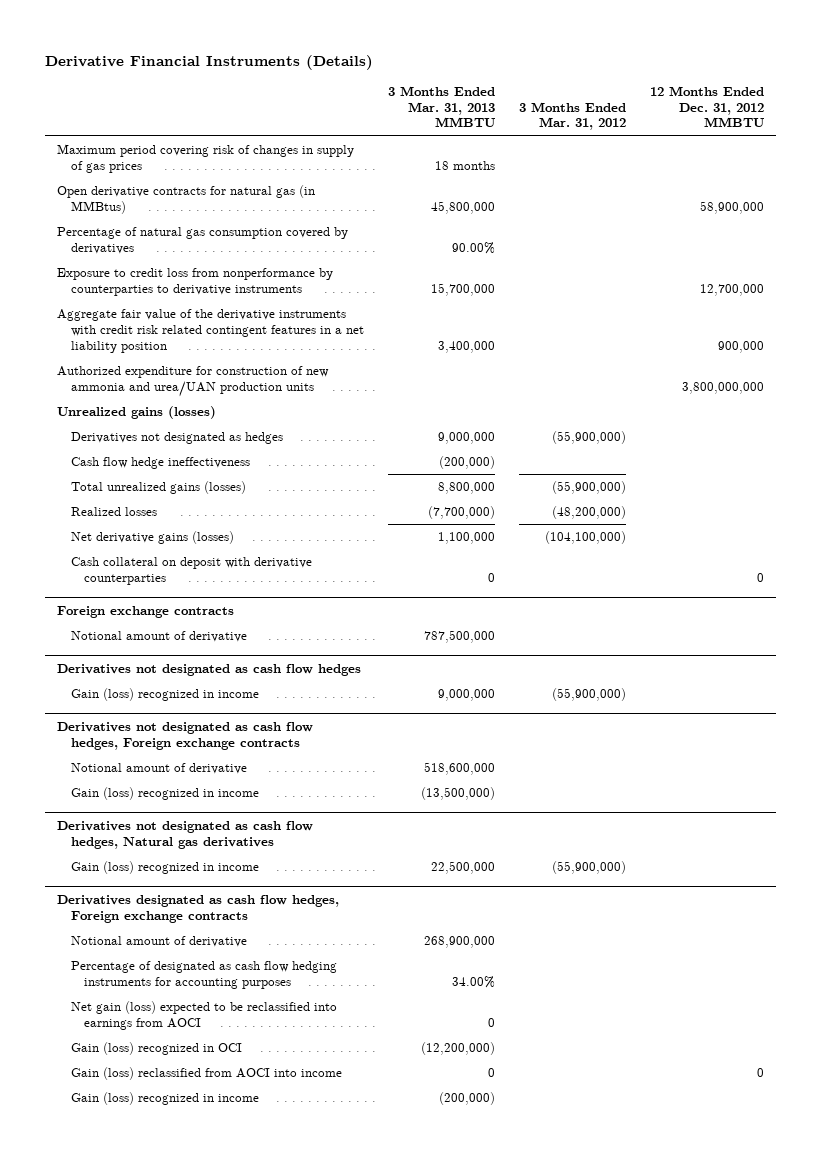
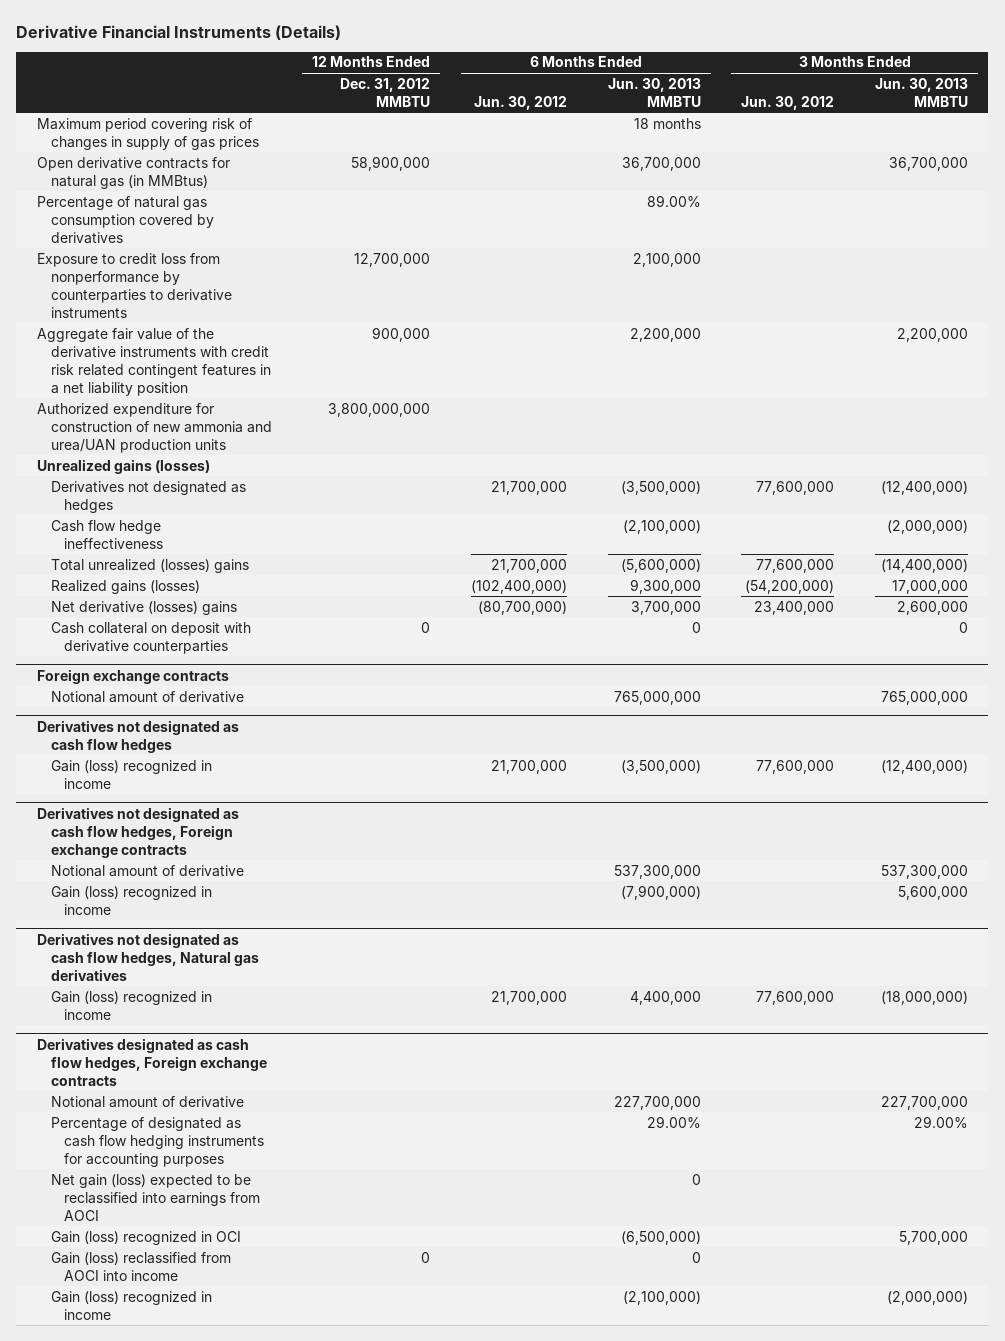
- | 3 Months Ended Mar. 31, 2013 MMBTU | 3 Months Ended Mar. 31, 2012 | 12 Months Ended Dec. 31, 2012 MMBTU
+ | 12 Months Ended Dec. 31, 2012 MMBTU | 6 Months Ended Jun. 30, 2012 | 6 Months Ended Jun. 30, 2013 MMBTU | 3 Months Ended Jun. 30, 2012 | 3 Months Ended Jun. 30, 2013 MMBTU
- Total unrealized gains (losses) | 8,800,000 | (55,900,000) |
- Realized losses | (7,700,000) | (48,200,000) |
- Net derivative gains (losses) | 1,100,000 | (104,100,000) |
+ Total unrealized (losses) gains | | 21,700,000 | (5,600,000) | 77,600,000 | (14,400,000)
+ Realized gains (losses) | | (102,400,000) | 9,300,000 | (54,200,000) | 17,000,000
+ Net derivative (losses) gains | | (80,700,000) | 3,700,000 | 23,400,000 | 2,600,000

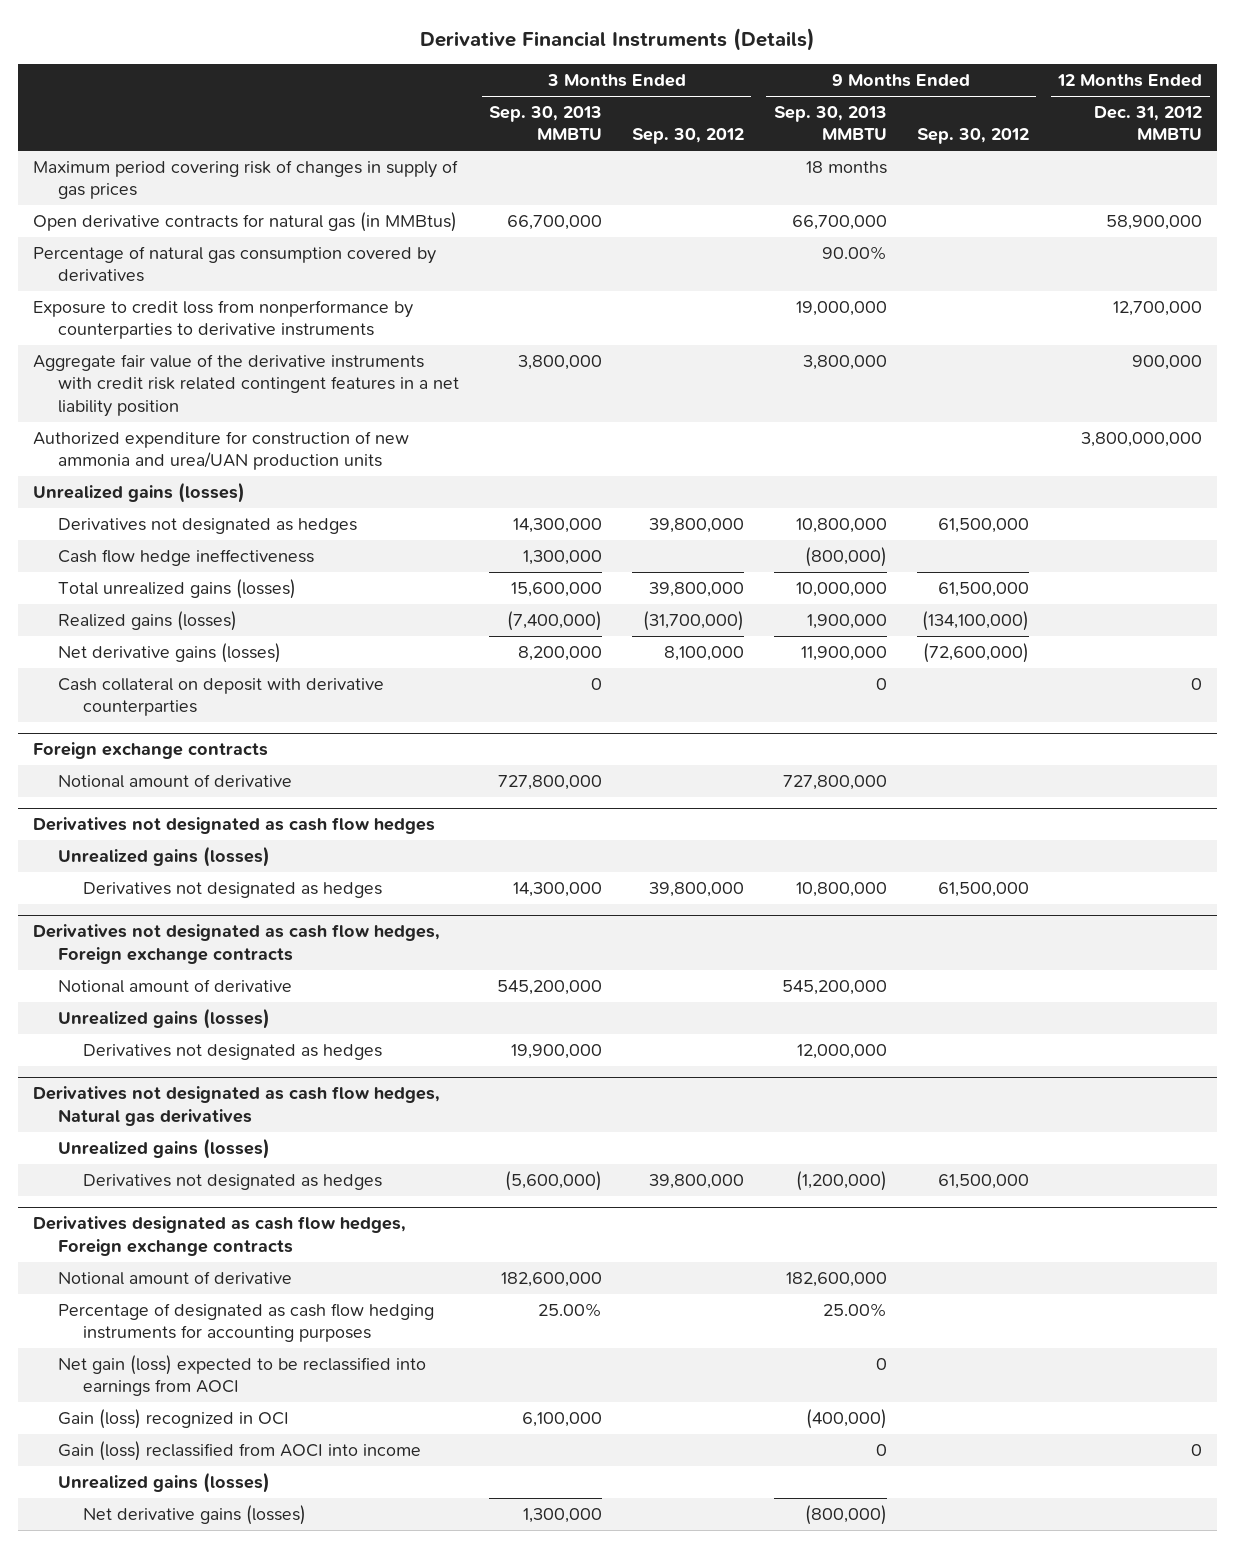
- | 12 Months Ended Dec. 31, 2012 MMBTU | 6 Months Ended Jun. 30, 2012 | 6 Months Ended Jun. 30, 2013 MMBTU | 3 Months Ended Jun. 30, 2012 | 3 Months Ended Jun. 30, 2013 MMBTU
+ | 3 Months Ended Sep. 30, 2013 MMBTU | 3 Months Ended Sep. 30, 2012 | 9 Months Ended Sep. 30, 2013 MMBTU | 9 Months Ended Sep. 30, 2012 | 12 Months Ended Dec. 31, 2012 MMBTU
- Total unrealized (losses) gains | | 21,700,000 | (5,600,000) | 77,600,000 | (14,400,000)
+ Total unrealized gains (losses) | 15,600,000 | 39,800,000 | 10,000,000 | 61,500,000 |
- Net derivative (losses) gains | | (80,700,000) | 3,700,000 | 23,400,000 | 2,600,000
+ Net derivative gains (losses) | 8,200,000 | 8,100,000 | 11,900,000 | (72,600,000) |
@ Derivatives not designated as cash flow hedges
- Gain (loss) recognized in income | | 21,700,000 | (3,500,000) | 77,600,000 | (12,400,000)
+ Unrealized gains (losses)
+ Derivatives not designated as hedges | 14,300,000 | 39,800,000 | 10,800,000 | 61,500,000 |
@ Derivatives not designated as cash flow hedges, Foreign exchange contracts
- Gain (loss) recognized in income | | | (7,900,000) | | 5,600,000
+ Unrealized gains (losses)
+ Derivatives not designated as hedges | 19,900,000 | | 12,000,000 | |
@ Derivatives not designated as cash flow hedges, Natural gas derivatives
- Gain (loss) recognized in income | | 21,700,000 | 4,400,000 | 77,600,000 | (18,000,000)
+ Unrealized gains (losses)
+ Derivatives not designated as hedges | (5,600,000) | 39,800,000 | (1,200,000) | 61,500,000 |
@ Derivatives designated as cash flow hedges, Foreign exchange contracts
- Gain (loss) recognized in income | | | (2,100,000) | | (2,000,000)
+ Unrealized gains (losses)
+ Net derivative gains (losses) | 1,300,000 | | (800,000) | |

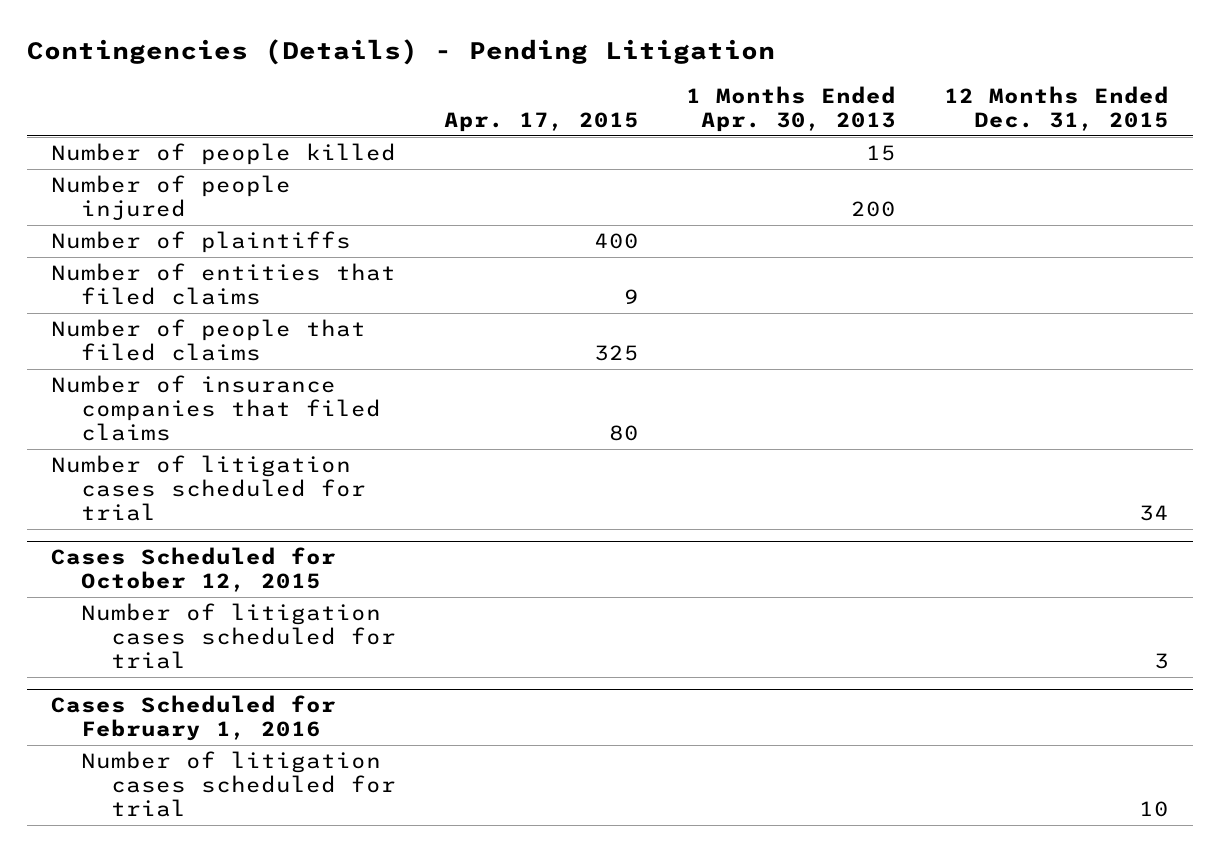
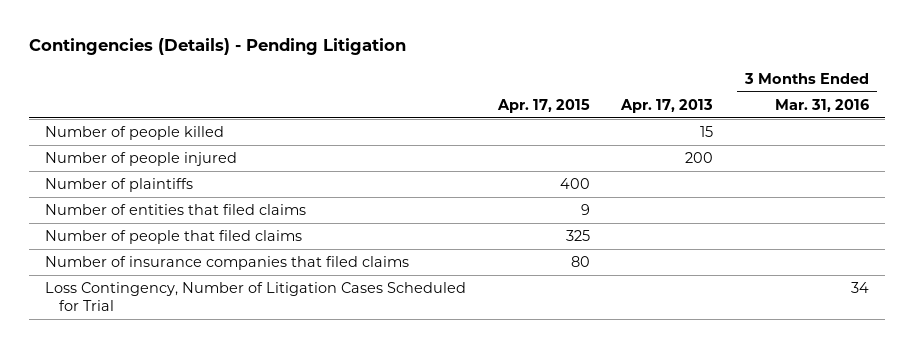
- | Apr. 17, 2015 | 1 Months Ended Apr. 30, 2013 | 12 Months Ended Dec. 31, 2015
+ | Apr. 17, 2015 | Apr. 17, 2013 | 3 Months Ended Mar. 31, 2016
- Number of litigation cases scheduled for trial | | | 34
- Cases Scheduled for October 12, 2015
- Number of litigation cases scheduled for trial | | | 3
- Cases Scheduled for February 1, 2016
- Number of litigation cases scheduled for trial | | | 10
+ Loss Contingency, Number of Litigation Cases Scheduled for Trial | | | 34

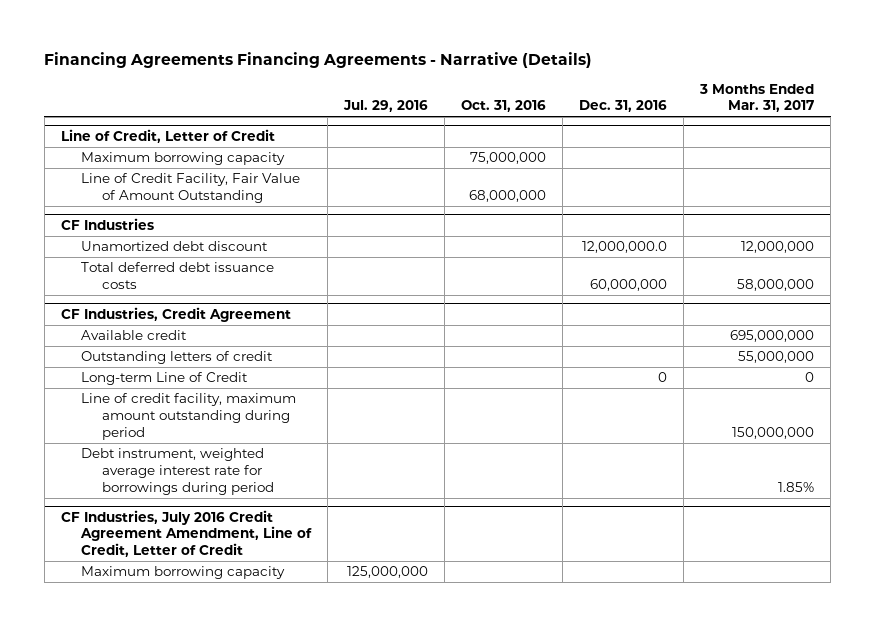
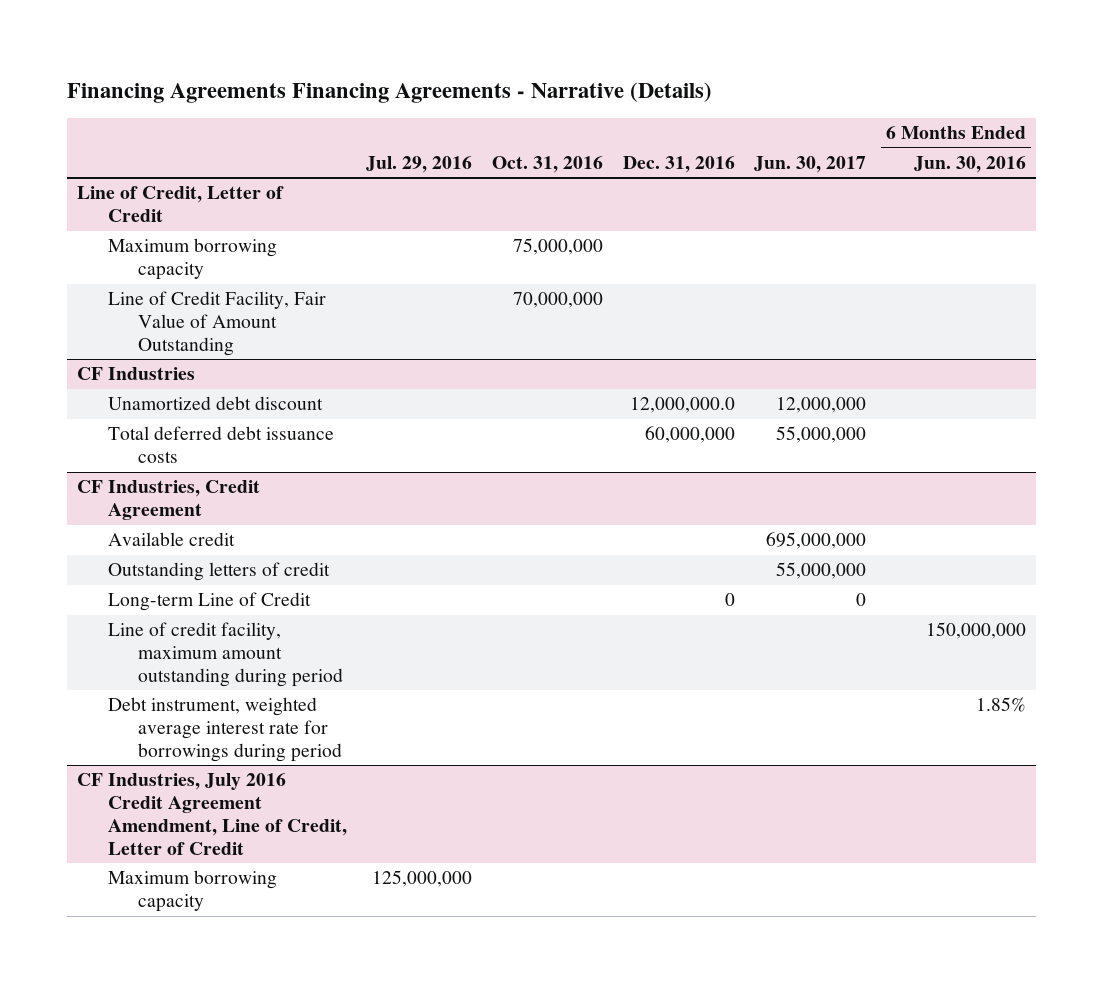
- | Jul. 29, 2016 | Oct. 31, 2016 | Dec. 31, 2016 | 3 Months Ended Mar. 31, 2017
+ | Jul. 29, 2016 | Oct. 31, 2016 | Dec. 31, 2016 | Jun. 30, 2017 | 6 Months Ended Jun. 30, 2016
@ Line of Credit, Letter of Credit
- Line of Credit Facility, Fair Value of Amount Outstanding | | 68,000,000 | |
+ Line of Credit Facility, Fair Value of Amount Outstanding | | 70,000,000 | | |

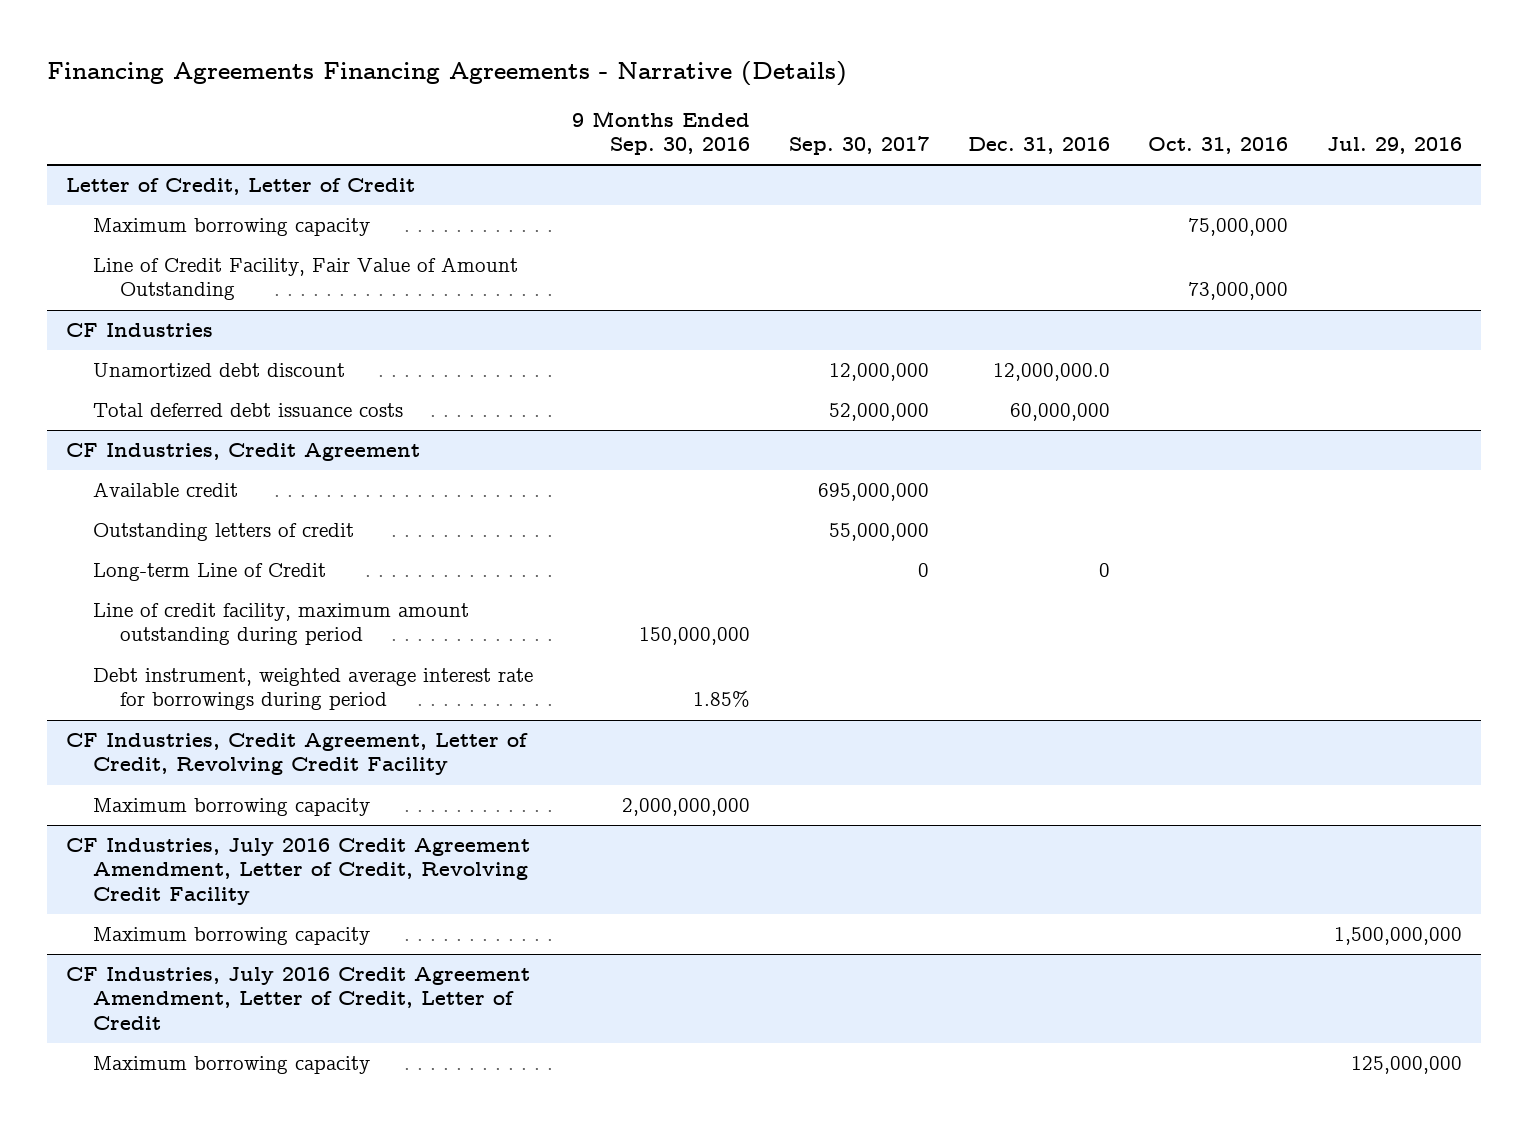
- | Jul. 29, 2016 | Oct. 31, 2016 | Dec. 31, 2016 | Jun. 30, 2017 | 6 Months Ended Jun. 30, 2016
+ | 9 Months Ended Sep. 30, 2016 | Sep. 30, 2017 | Dec. 31, 2016 | Oct. 31, 2016 | Jul. 29, 2016
- Line of Credit, Letter of Credit
+ Letter of Credit, Letter of Credit
- Line of Credit Facility, Fair Value of Amount Outstanding | | 70,000,000 | | |
+ Line of Credit Facility, Fair Value of Amount Outstanding | | | | 73,000,000 |
- CF Industries, July 2016 Credit Agreement Amendment, Line of Credit, Letter of Credit
+ CF Industries, Credit Agreement, Letter of Credit, Revolving Credit Facility
+ Maximum borrowing capacity | 2,000,000,000 | | | |
+ CF Industries, July 2016 Credit Agreement Amendment, Letter of Credit, Revolving Credit Facility
+ Maximum borrowing capacity | | | | | 1,500,000,000
+ CF Industries, July 2016 Credit Agreement Amendment, Letter of Credit, Letter of Credit

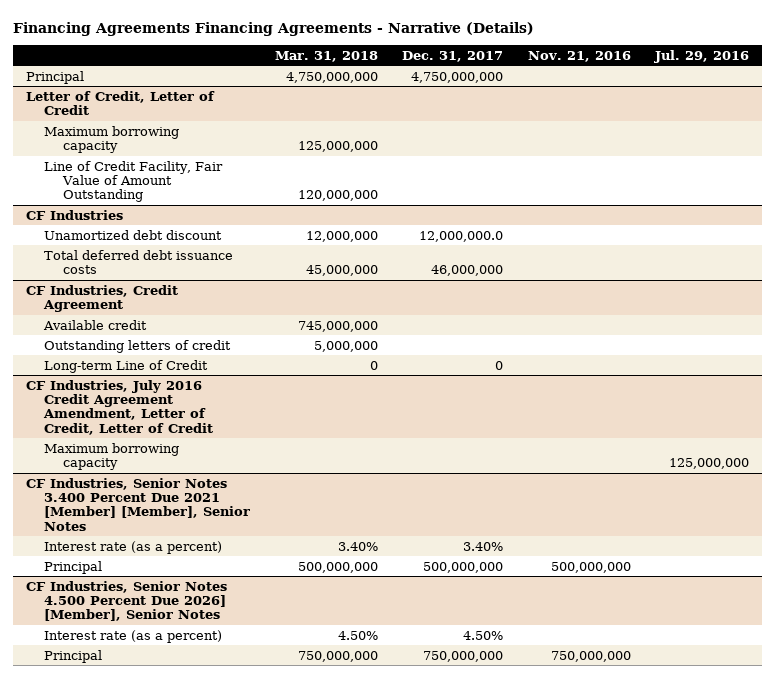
- | 9 Months Ended Sep. 30, 2016 | Sep. 30, 2017 | Dec. 31, 2016 | Oct. 31, 2016 | Jul. 29, 2016
+ | Mar. 31, 2018 | Dec. 31, 2017 | Nov. 21, 2016 | Jul. 29, 2016
+ Principal | 4,750,000,000 | 4,750,000,000 | |
@ CF Industries, Credit Agreement
- Line of credit facility, maximum amount outstanding during period | 150,000,000 | | | |
- Debt instrument, weighted average interest rate for borrowings during period | 1.85% | | | |
- CF Industries, Credit Agreement, Letter of Credit, Revolving Credit Facility
- Maximum borrowing capacity | 2,000,000,000 | | | |
- CF Industries, July 2016 Credit Agreement Amendment, Letter of Credit, Revolving Credit Facility
- Maximum borrowing capacity | | | | | 1,500,000,000
+ CF Industries, Senior Notes 3.400 Percent Due 2021 [Member] [Member], Senior Notes
+ Interest rate (as a percent) | 3.40% | 3.40% | |
+ Principal | 500,000,000 | 500,000,000 | 500,000,000 |
+ CF Industries, Senior Notes 4.500 Percent Due 2026] [Member], Senior Notes
+ Interest rate (as a percent) | 4.50% | 4.50% | |
+ Principal | 750,000,000 | 750,000,000 | 750,000,000 |

